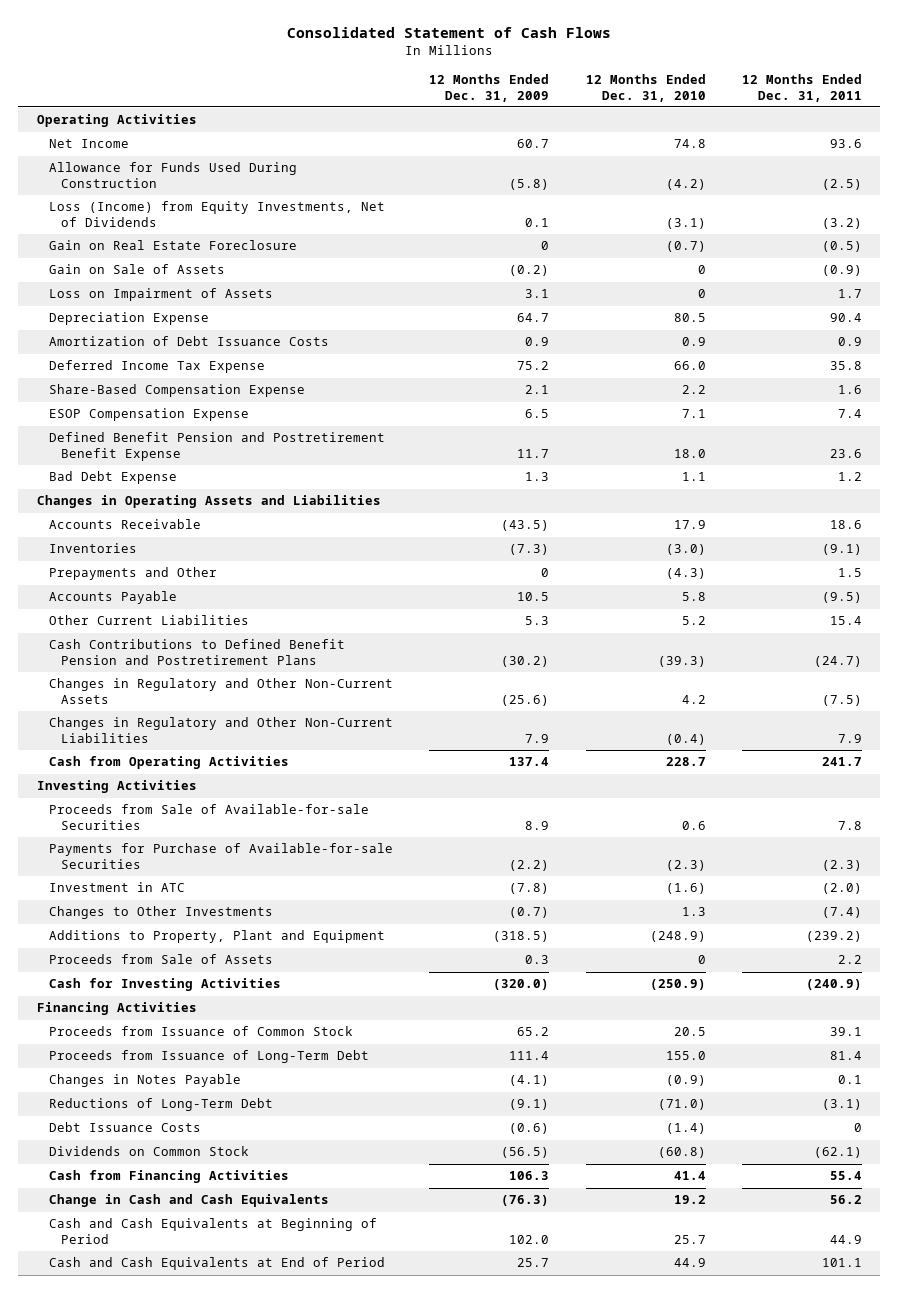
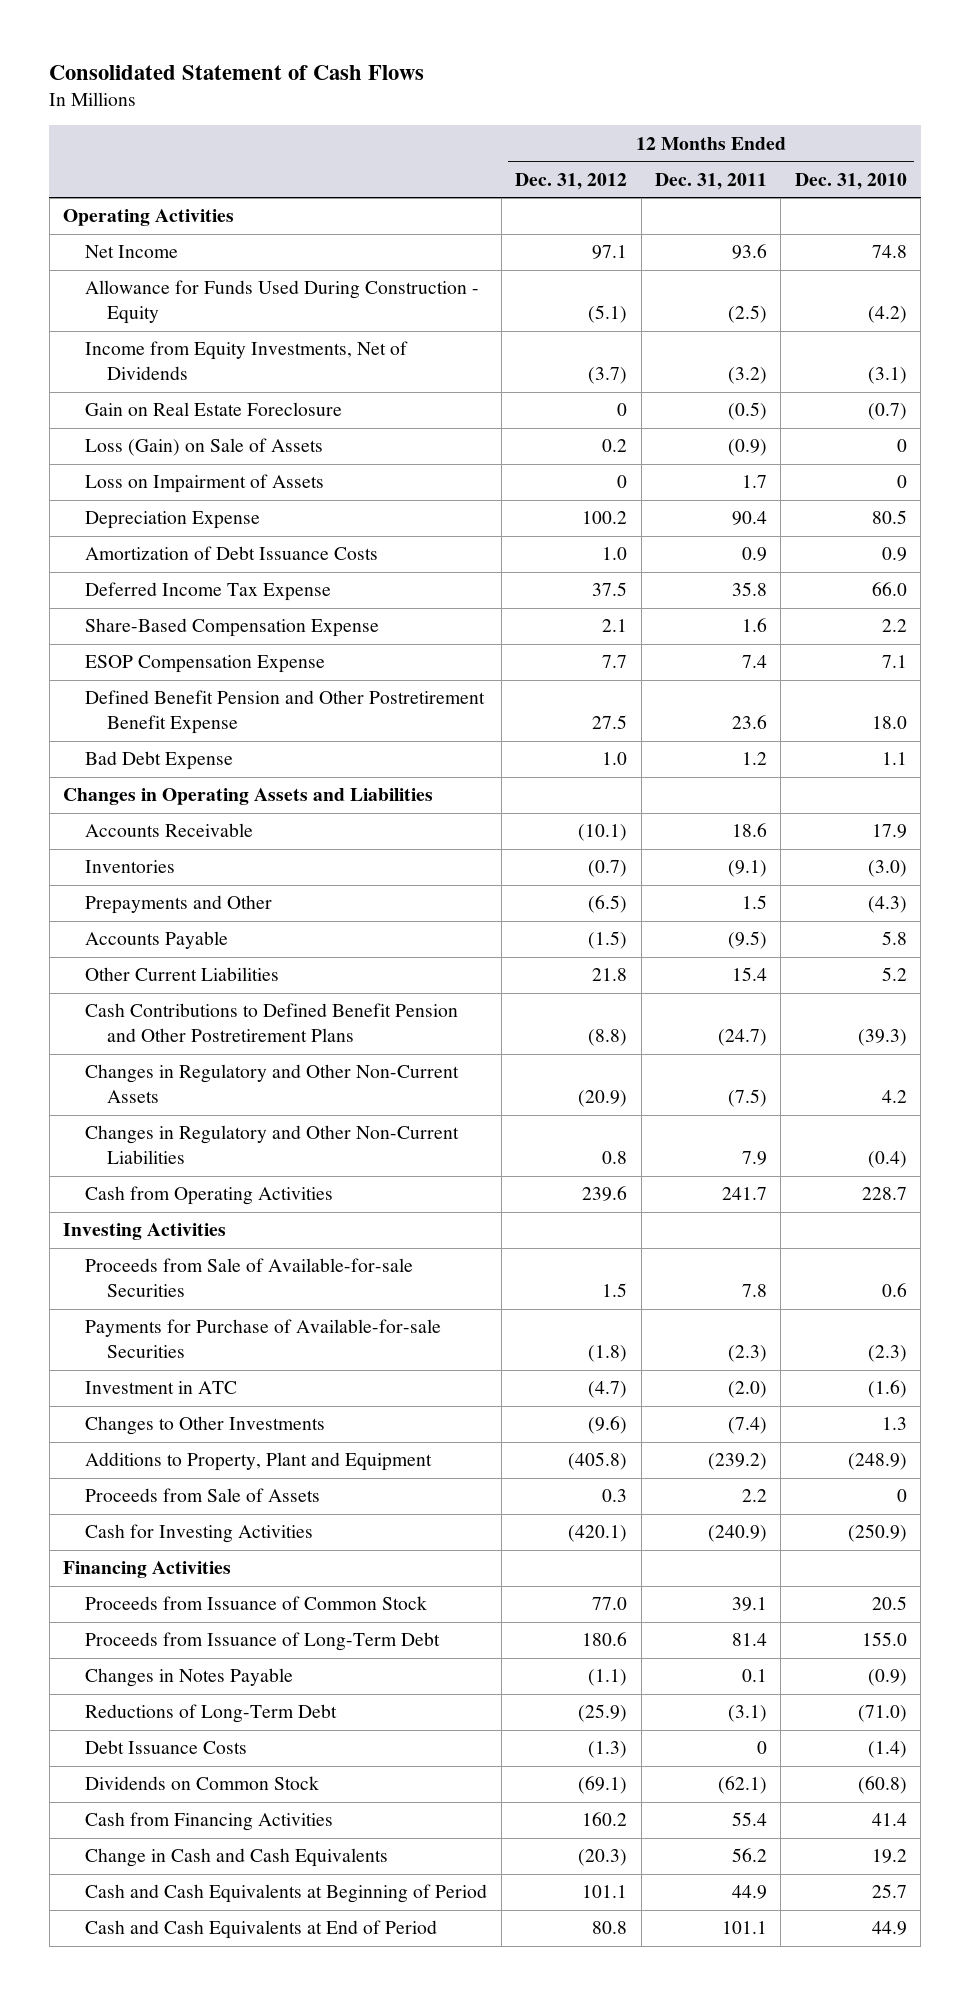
- | 12 Months Ended Dec. 31, 2009 | 12 Months Ended Dec. 31, 2010 | 12 Months Ended Dec. 31, 2011
+ | 12 Months Ended Dec. 31, 2012 | 12 Months Ended Dec. 31, 2011 | 12 Months Ended Dec. 31, 2010
- Allowance for Funds Used During Construction | (5.8) | (4.2) | (2.5)
- Loss (Income) from Equity Investments, Net of Dividends | 0.1 | (3.1) | (3.2)
+ Allowance for Funds Used During Construction - Equity | (5.1) | (2.5) | (4.2)
+ Income from Equity Investments, Net of Dividends | (3.7) | (3.2) | (3.1)
- Gain on Sale of Assets | (0.2) | 0 | (0.9)
+ Loss (Gain) on Sale of Assets | 0.2 | (0.9) | 0
- Defined Benefit Pension and Postretirement Benefit Expense | 11.7 | 18.0 | 23.6
+ Defined Benefit Pension and Other Postretirement Benefit Expense | 27.5 | 23.6 | 18.0
- Cash Contributions to Defined Benefit Pension and Postretirement Plans | (30.2) | (39.3) | (24.7)
+ Cash Contributions to Defined Benefit Pension and Other Postretirement Plans | (8.8) | (24.7) | (39.3)

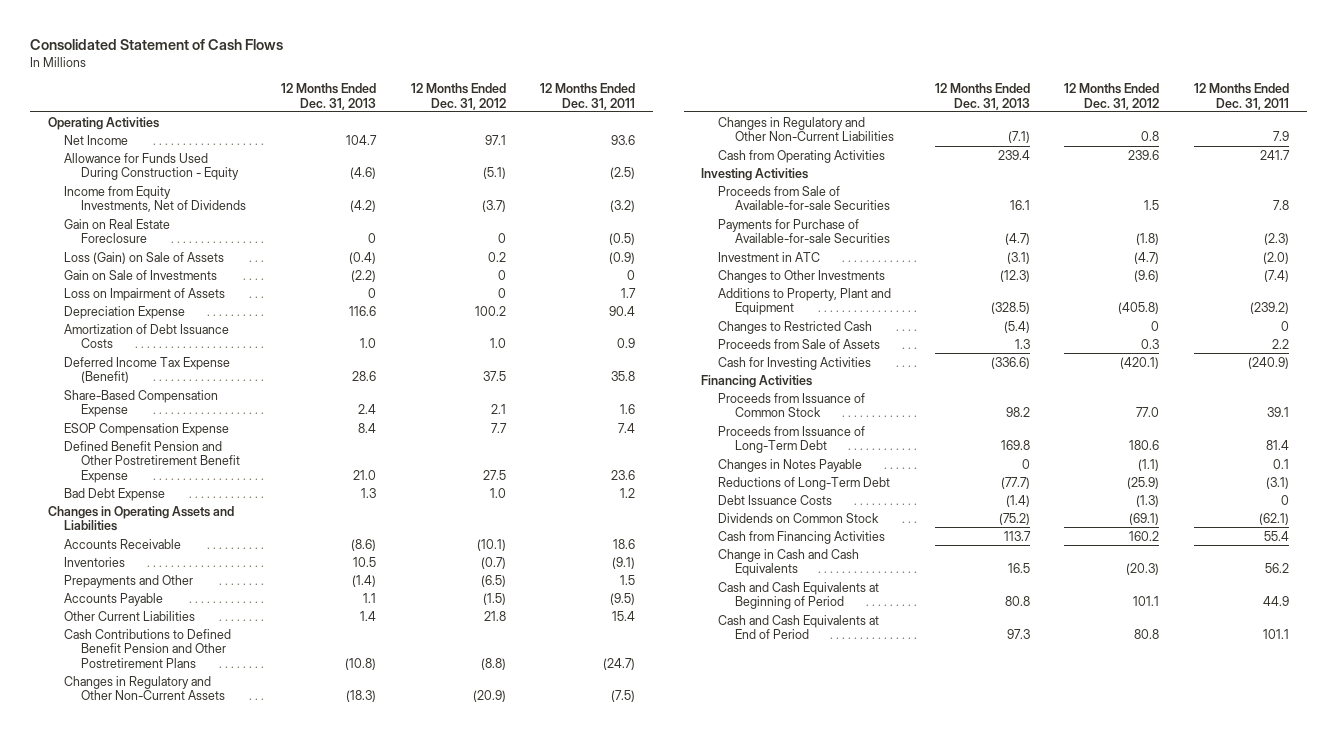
- | 12 Months Ended Dec. 31, 2012 | 12 Months Ended Dec. 31, 2011 | 12 Months Ended Dec. 31, 2010
+ | 12 Months Ended Dec. 31, 2013 | 12 Months Ended Dec. 31, 2012 | 12 Months Ended Dec. 31, 2011
+ Gain on Sale of Investments | (2.2) | 0 | 0
- Deferred Income Tax Expense | 37.5 | 35.8 | 66.0
+ Deferred Income Tax Expense (Benefit) | 28.6 | 37.5 | 35.8
+ Changes to Restricted Cash | (5.4) | 0 | 0

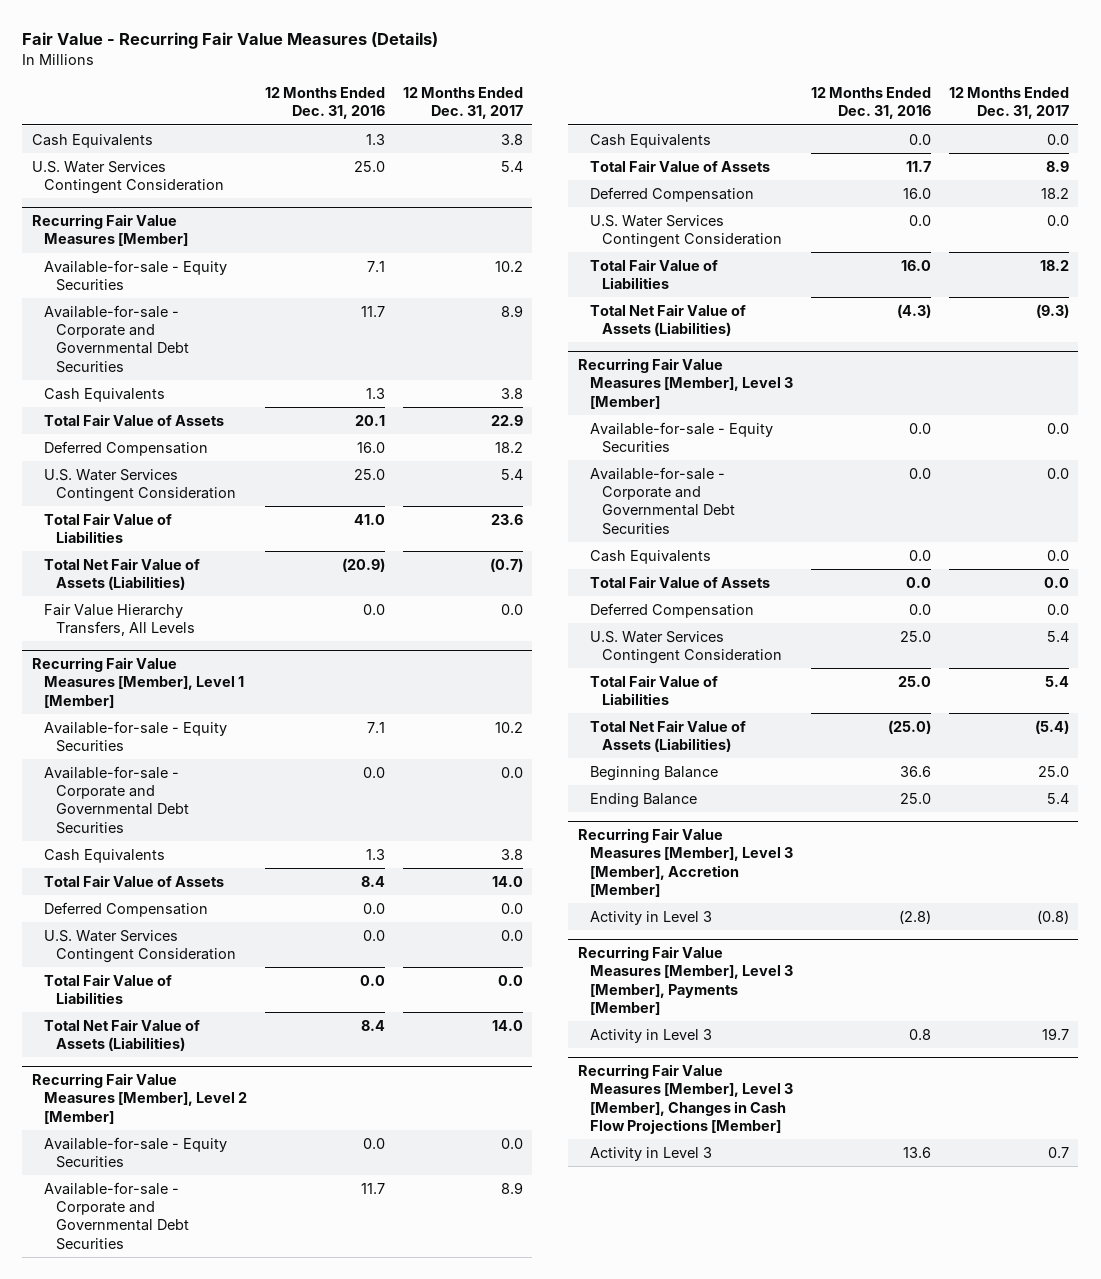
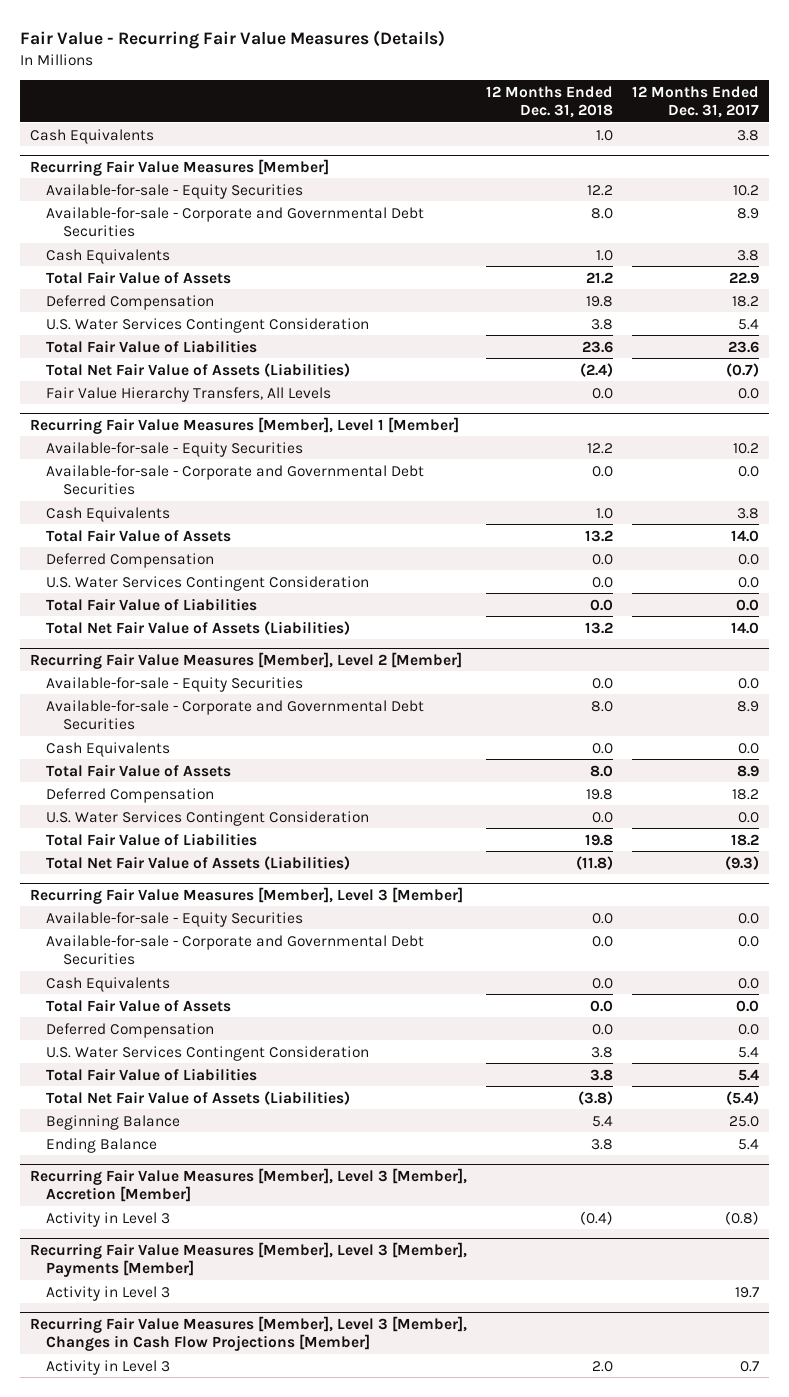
- | 12 Months Ended Dec. 31, 2016 | 12 Months Ended Dec. 31, 2017
+ | 12 Months Ended Dec. 31, 2018 | 12 Months Ended Dec. 31, 2017
- U.S. Water Services Contingent Consideration | 25.0 | 5.4

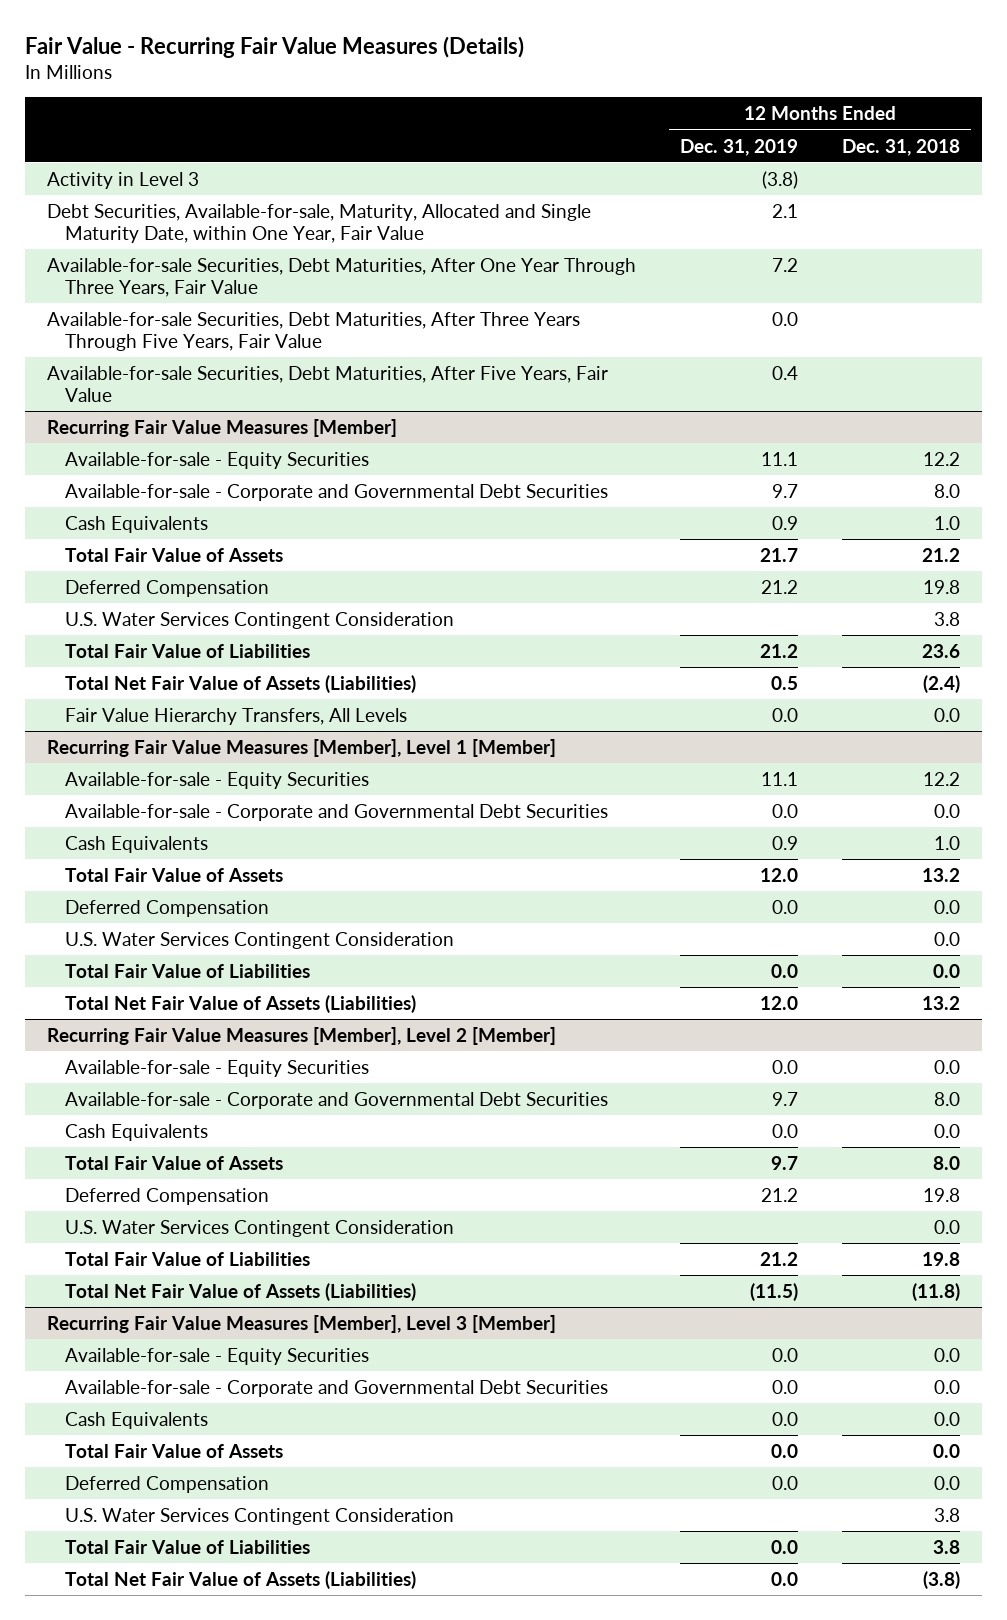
- | 12 Months Ended Dec. 31, 2018 | 12 Months Ended Dec. 31, 2017
+ | 12 Months Ended Dec. 31, 2019 | 12 Months Ended Dec. 31, 2018
- Cash Equivalents | 1.0 | 3.8
+ Activity in Level 3 | (3.8) |
+ Debt Securities, Available-for-sale, Maturity, Allocated and Single Maturity Date, within One Year, Fair Value | 2.1 |
+ Available-for-sale Securities, Debt Maturities, After One Year Through Three Years, Fair Value | 7.2 |
+ Available-for-sale Securities, Debt Maturities, After Three Years Through Five Years, Fair Value | 0.0 |
+ Available-for-sale Securities, Debt Maturities, After Five Years, Fair Value | 0.4 |
@ Recurring Fair Value Measures [Member], Level 3 [Member]
- Beginning Balance | 5.4 | 25.0
- Ending Balance | 3.8 | 5.4
- Recurring Fair Value Measures [Member], Level 3 [Member], Accretion [Member]
- Activity in Level 3 | (0.4) | (0.8)
- Recurring Fair Value Measures [Member], Level 3 [Member], Payments [Member]
- Activity in Level 3 | | 19.7
- Recurring Fair Value Measures [Member], Level 3 [Member], Changes in Cash Flow Projections [Member]
- Activity in Level 3 | 2.0 | 0.7

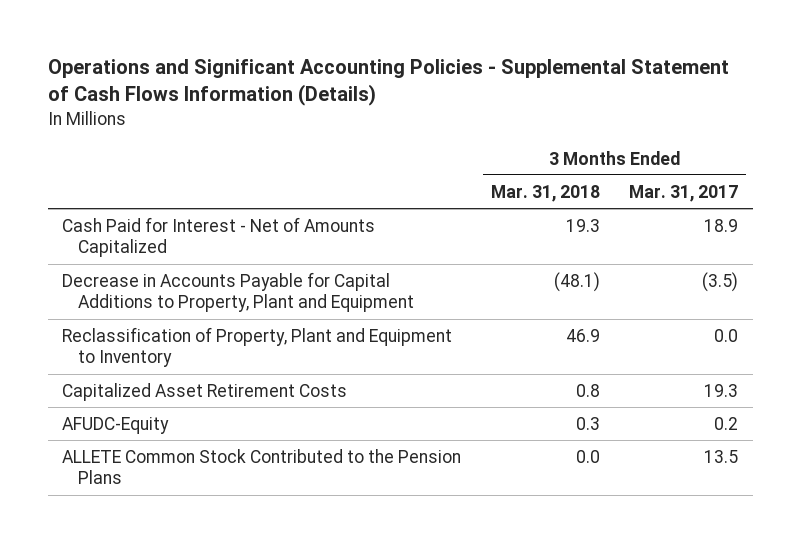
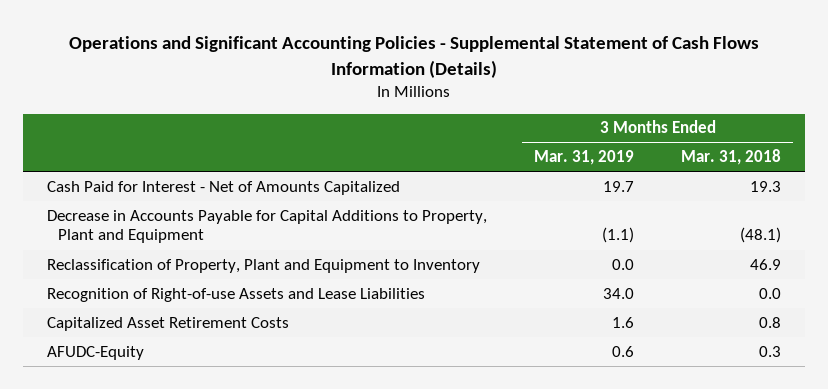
- | 3 Months Ended Mar. 31, 2018 | 3 Months Ended Mar. 31, 2017
+ | 3 Months Ended Mar. 31, 2019 | 3 Months Ended Mar. 31, 2018
+ Recognition of Right-of-use Assets and Lease Liabilities | 34.0 | 0.0
- ALLETE Common Stock Contributed to the Pension Plans | 0.0 | 13.5

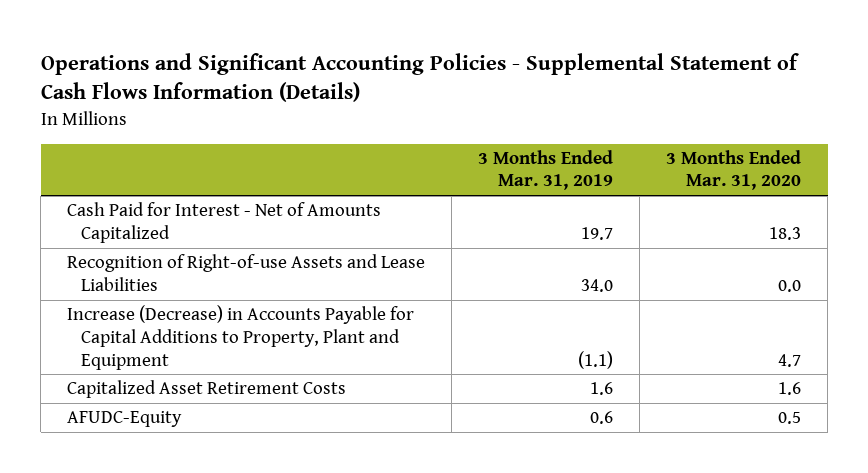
- | 3 Months Ended Mar. 31, 2019 | 3 Months Ended Mar. 31, 2018
+ | 3 Months Ended Mar. 31, 2019 | 3 Months Ended Mar. 31, 2020
- Decrease in Accounts Payable for Capital Additions to Property, Plant and Equipment | (1.1) | (48.1)
- Reclassification of Property, Plant and Equipment to Inventory | 0.0 | 46.9
+ Increase (Decrease) in Accounts Payable for Capital Additions to Property, Plant and Equipment | (1.1) | 4.7

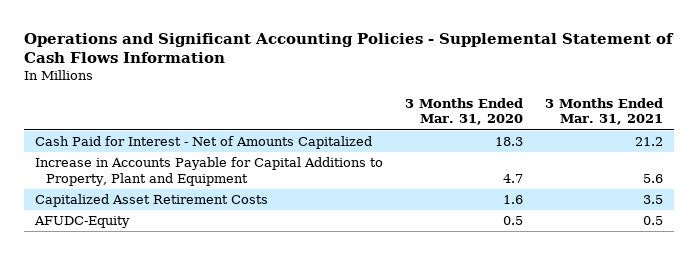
- Operations and Significant Accounting Policies - Supplemental Statement of Cash Flows Information (Details)
+ Operations and Significant Accounting Policies - Supplemental Statement of Cash Flows Information
- | 3 Months Ended Mar. 31, 2019 | 3 Months Ended Mar. 31, 2020
+ | 3 Months Ended Mar. 31, 2020 | 3 Months Ended Mar. 31, 2021
- Recognition of Right-of-use Assets and Lease Liabilities | 34.0 | 0.0
- Increase (Decrease) in Accounts Payable for Capital Additions to Property, Plant and Equipment | (1.1) | 4.7
+ Increase in Accounts Payable for Capital Additions to Property, Plant and Equipment | 4.7 | 5.6

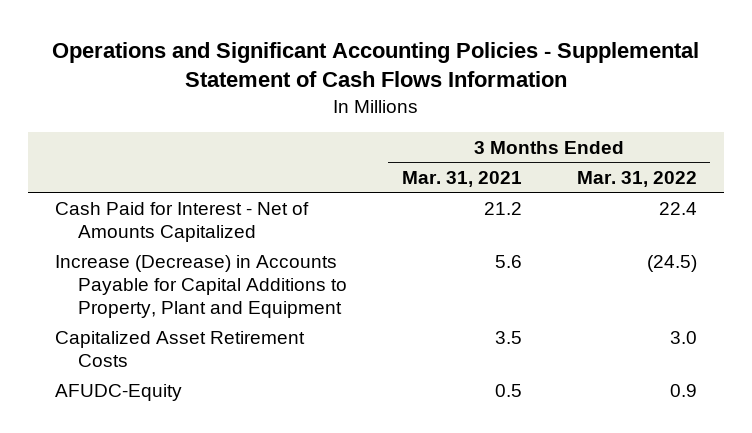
- | 3 Months Ended Mar. 31, 2020 | 3 Months Ended Mar. 31, 2021
+ | 3 Months Ended Mar. 31, 2021 | 3 Months Ended Mar. 31, 2022
- Increase in Accounts Payable for Capital Additions to Property, Plant and Equipment | 4.7 | 5.6
+ Increase (Decrease) in Accounts Payable for Capital Additions to Property, Plant and Equipment | 5.6 | (24.5)

